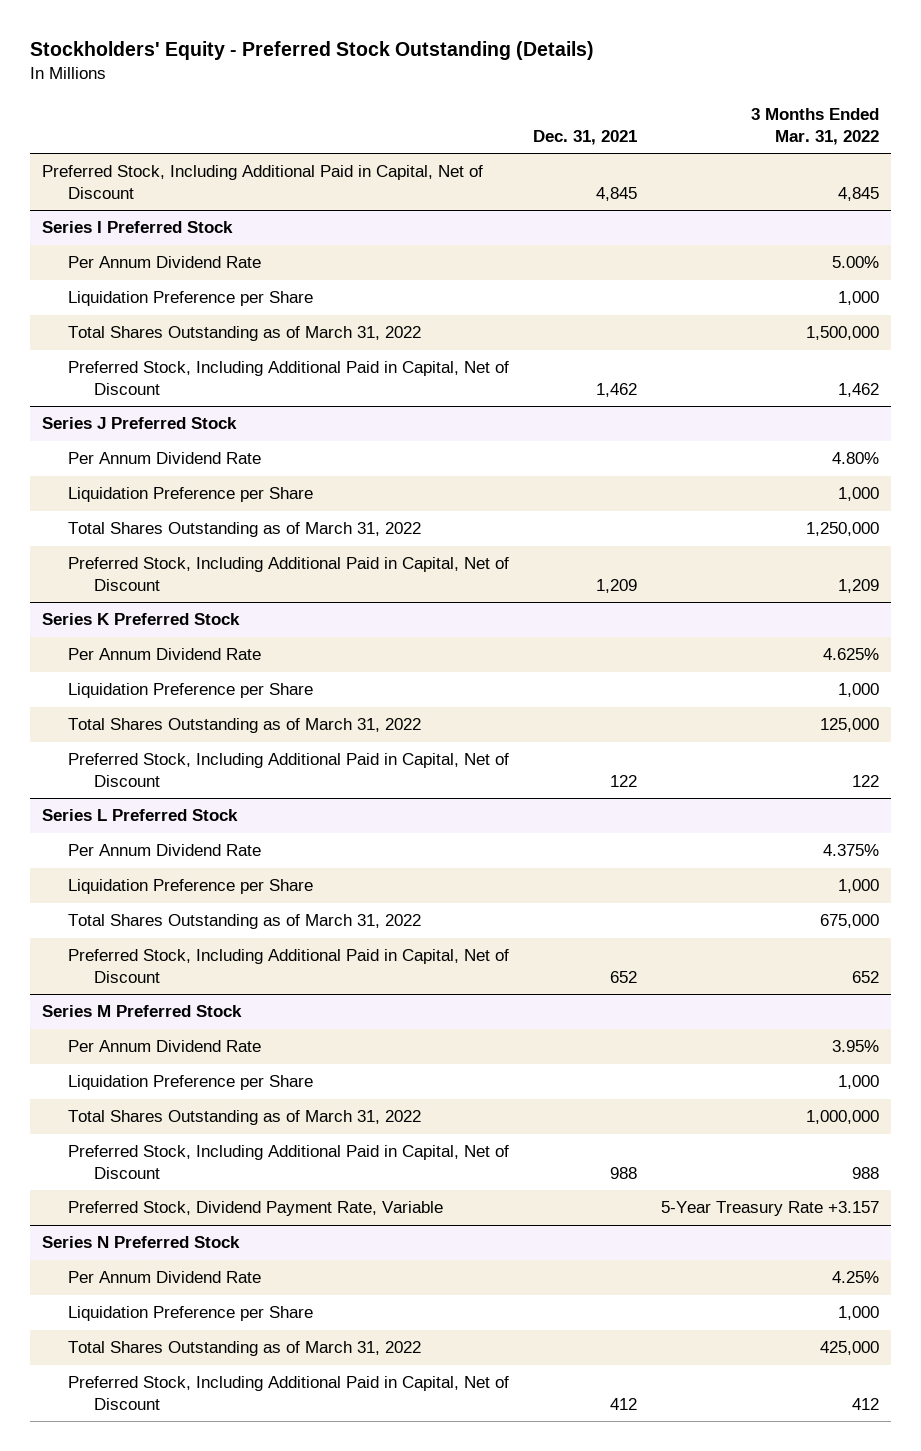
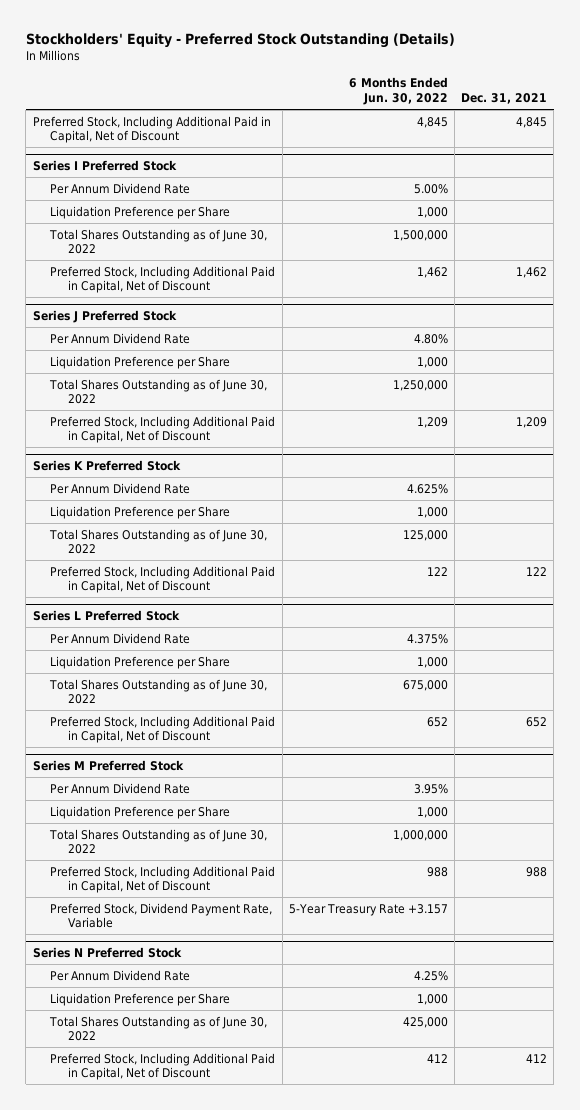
- | Dec. 31, 2021 | 3 Months Ended Mar. 31, 2022
+ | 6 Months Ended Jun. 30, 2022 | Dec. 31, 2021
@ Series I Preferred Stock
- Total Shares Outstanding as of March 31, 2022 | | 1,500,000
+ Total Shares Outstanding as of June 30, 2022 | 1,500,000 |
@ Series J Preferred Stock
- Total Shares Outstanding as of March 31, 2022 | | 1,250,000
+ Total Shares Outstanding as of June 30, 2022 | 1,250,000 |
@ Series K Preferred Stock
- Total Shares Outstanding as of March 31, 2022 | | 125,000
+ Total Shares Outstanding as of June 30, 2022 | 125,000 |
@ Series L Preferred Stock
- Total Shares Outstanding as of March 31, 2022 | | 675,000
+ Total Shares Outstanding as of June 30, 2022 | 675,000 |
@ Series M Preferred Stock
- Total Shares Outstanding as of March 31, 2022 | | 1,000,000
+ Total Shares Outstanding as of June 30, 2022 | 1,000,000 |
@ Series N Preferred Stock
- Total Shares Outstanding as of March 31, 2022 | | 425,000
+ Total Shares Outstanding as of June 30, 2022 | 425,000 |

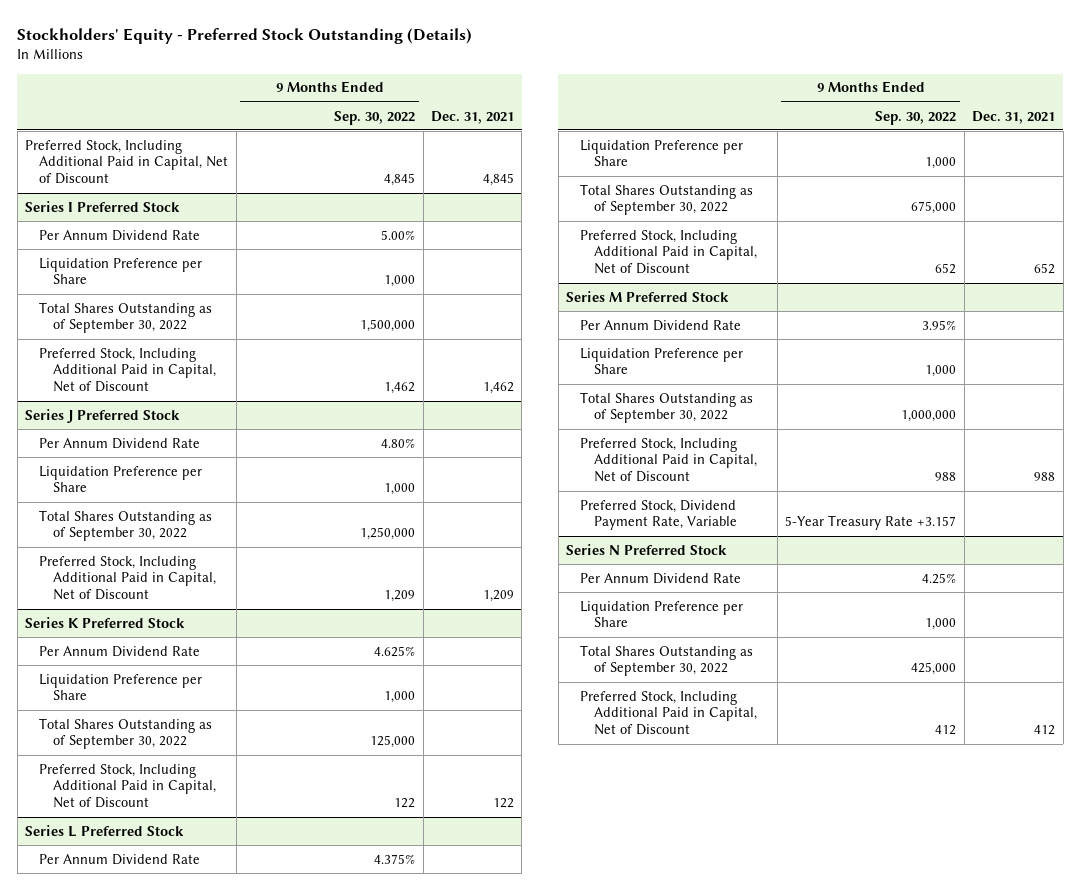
- | 6 Months Ended Jun. 30, 2022 | Dec. 31, 2021
+ | 9 Months Ended Sep. 30, 2022 | Dec. 31, 2021
@ Series I Preferred Stock
- Total Shares Outstanding as of June 30, 2022 | 1,500,000 |
+ Total Shares Outstanding as of September 30, 2022 | 1,500,000 |
@ Series J Preferred Stock
- Total Shares Outstanding as of June 30, 2022 | 1,250,000 |
+ Total Shares Outstanding as of September 30, 2022 | 1,250,000 |
@ Series K Preferred Stock
- Total Shares Outstanding as of June 30, 2022 | 125,000 |
+ Total Shares Outstanding as of September 30, 2022 | 125,000 |
@ Series L Preferred Stock
- Total Shares Outstanding as of June 30, 2022 | 675,000 |
+ Total Shares Outstanding as of September 30, 2022 | 675,000 |
@ Series M Preferred Stock
- Total Shares Outstanding as of June 30, 2022 | 1,000,000 |
+ Total Shares Outstanding as of September 30, 2022 | 1,000,000 |
@ Series N Preferred Stock
- Total Shares Outstanding as of June 30, 2022 | 425,000 |
+ Total Shares Outstanding as of September 30, 2022 | 425,000 |

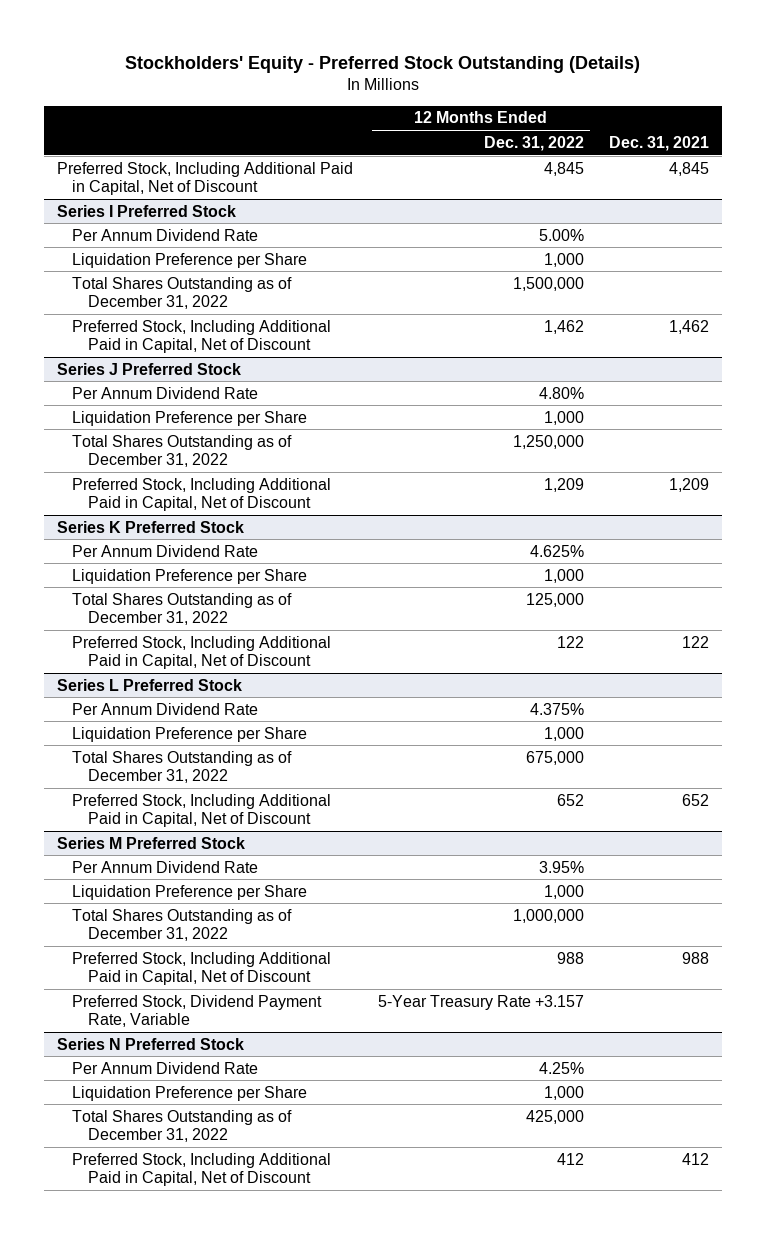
- | 9 Months Ended Sep. 30, 2022 | Dec. 31, 2021
+ | 12 Months Ended Dec. 31, 2022 | Dec. 31, 2021
@ Series I Preferred Stock
- Total Shares Outstanding as of September 30, 2022 | 1,500,000 |
+ Total Shares Outstanding as of December 31, 2022 | 1,500,000 |
@ Series J Preferred Stock
- Total Shares Outstanding as of September 30, 2022 | 1,250,000 |
+ Total Shares Outstanding as of December 31, 2022 | 1,250,000 |
@ Series K Preferred Stock
- Total Shares Outstanding as of September 30, 2022 | 125,000 |
+ Total Shares Outstanding as of December 31, 2022 | 125,000 |
@ Series L Preferred Stock
- Total Shares Outstanding as of September 30, 2022 | 675,000 |
+ Total Shares Outstanding as of December 31, 2022 | 675,000 |
@ Series M Preferred Stock
- Total Shares Outstanding as of September 30, 2022 | 1,000,000 |
+ Total Shares Outstanding as of December 31, 2022 | 1,000,000 |
@ Series N Preferred Stock
- Total Shares Outstanding as of September 30, 2022 | 425,000 |
+ Total Shares Outstanding as of December 31, 2022 | 425,000 |

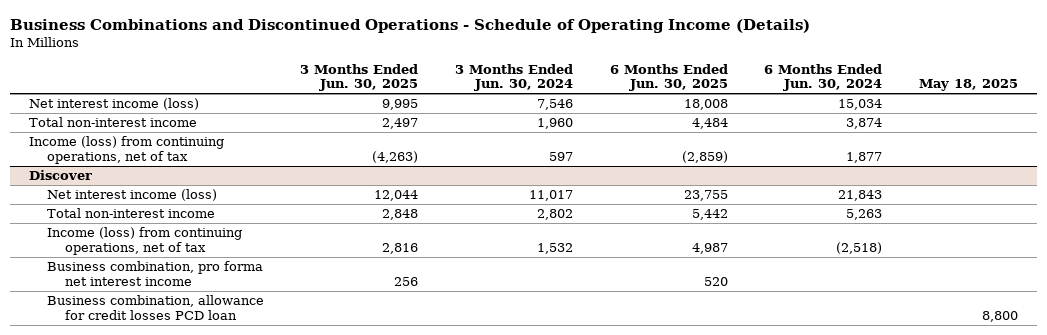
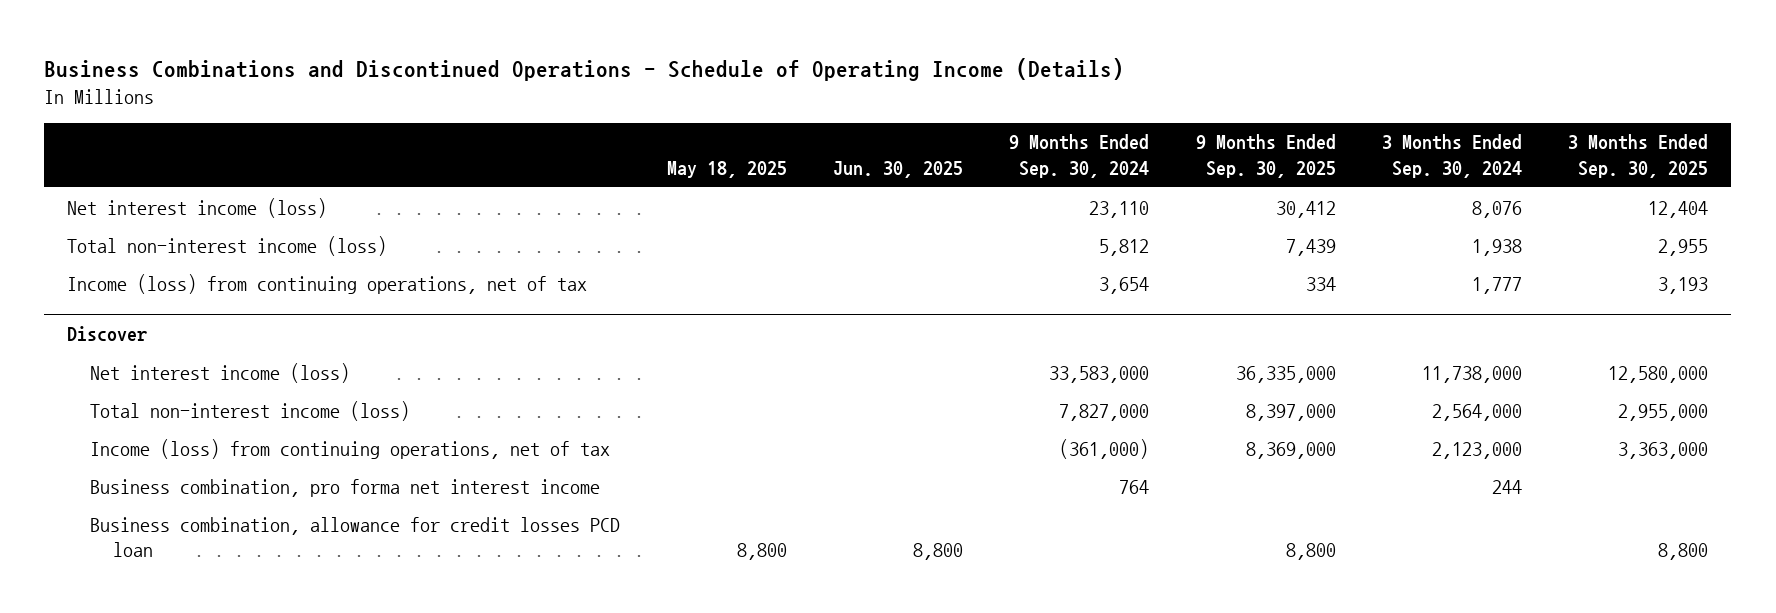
- | 3 Months Ended Jun. 30, 2025 | 3 Months Ended Jun. 30, 2024 | 6 Months Ended Jun. 30, 2025 | 6 Months Ended Jun. 30, 2024 | May 18, 2025
+ | May 18, 2025 | Jun. 30, 2025 | 9 Months Ended Sep. 30, 2024 | 9 Months Ended Sep. 30, 2025 | 3 Months Ended Sep. 30, 2024 | 3 Months Ended Sep. 30, 2025
- Total non-interest income | 2,497 | 1,960 | 4,484 | 3,874 |
+ Total non-interest income (loss) | | | 5,812 | 7,439 | 1,938 | 2,955
@ Discover
- Total non-interest income | 2,848 | 2,802 | 5,442 | 5,263 |
+ Total non-interest income (loss) | | | 7,827,000 | 8,397,000 | 2,564,000 | 2,955,000

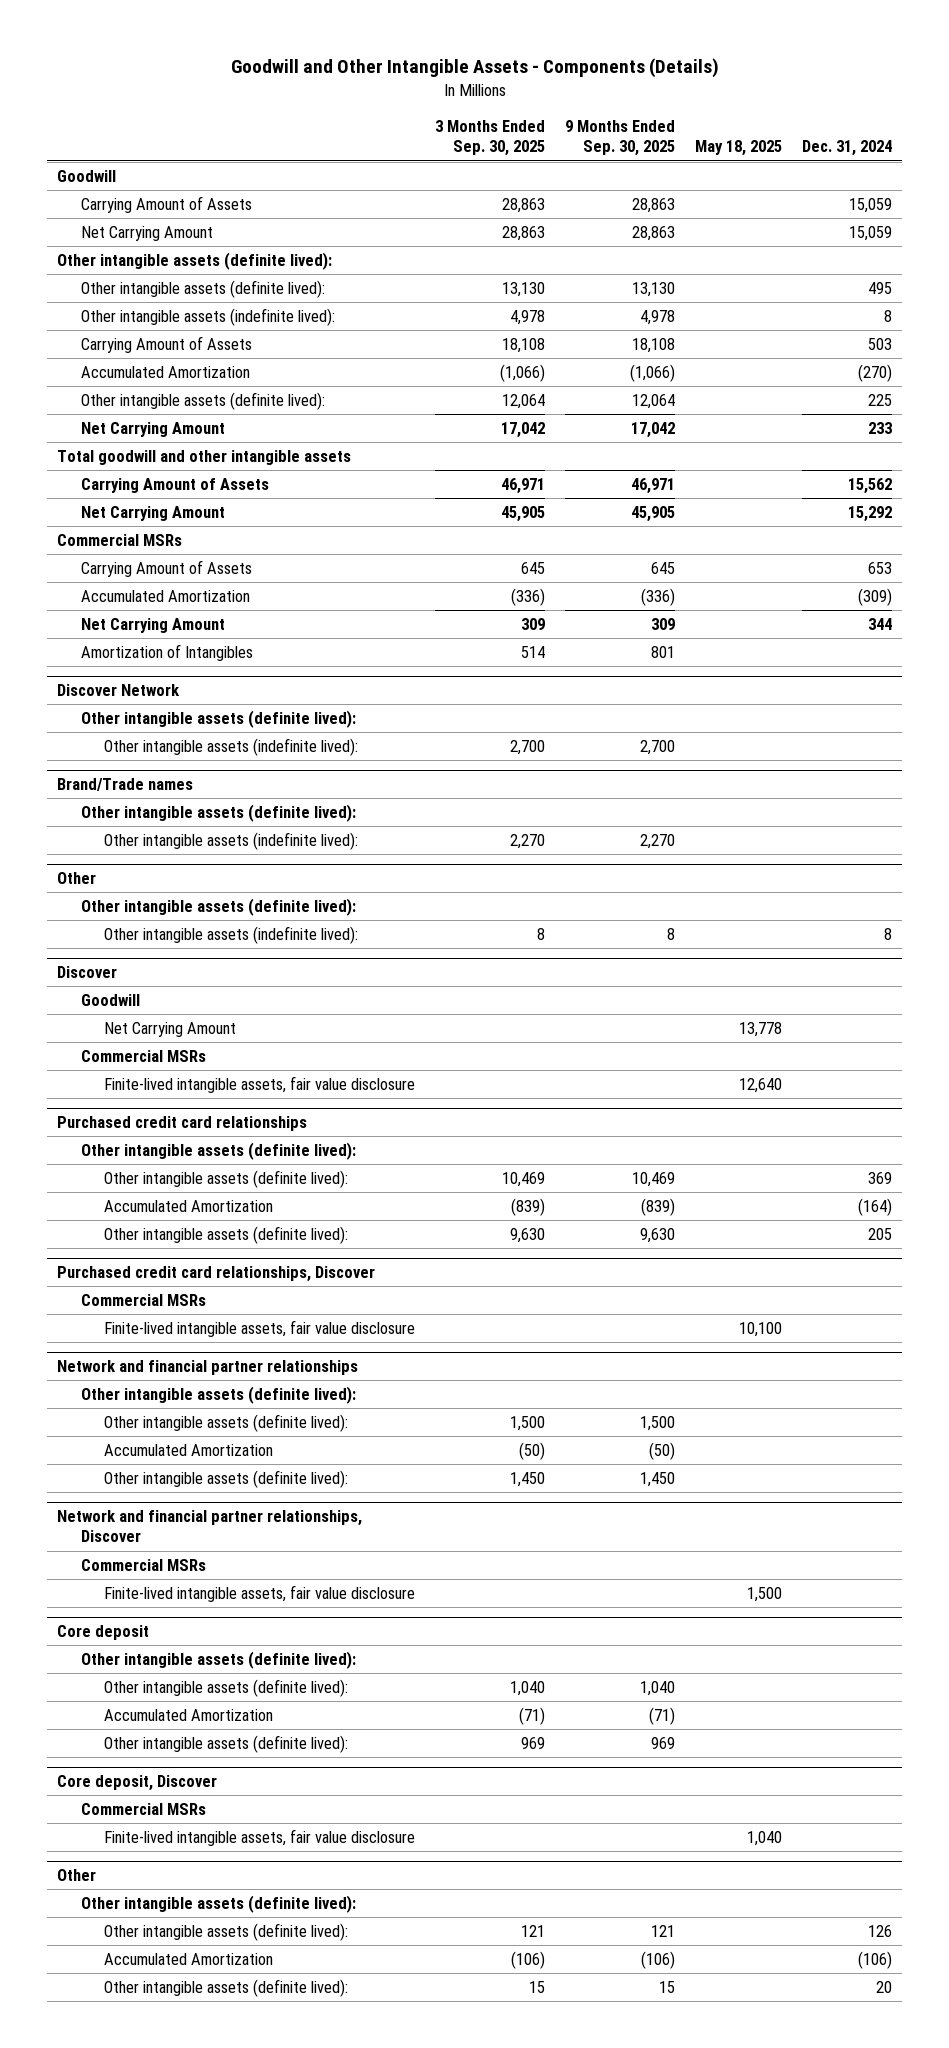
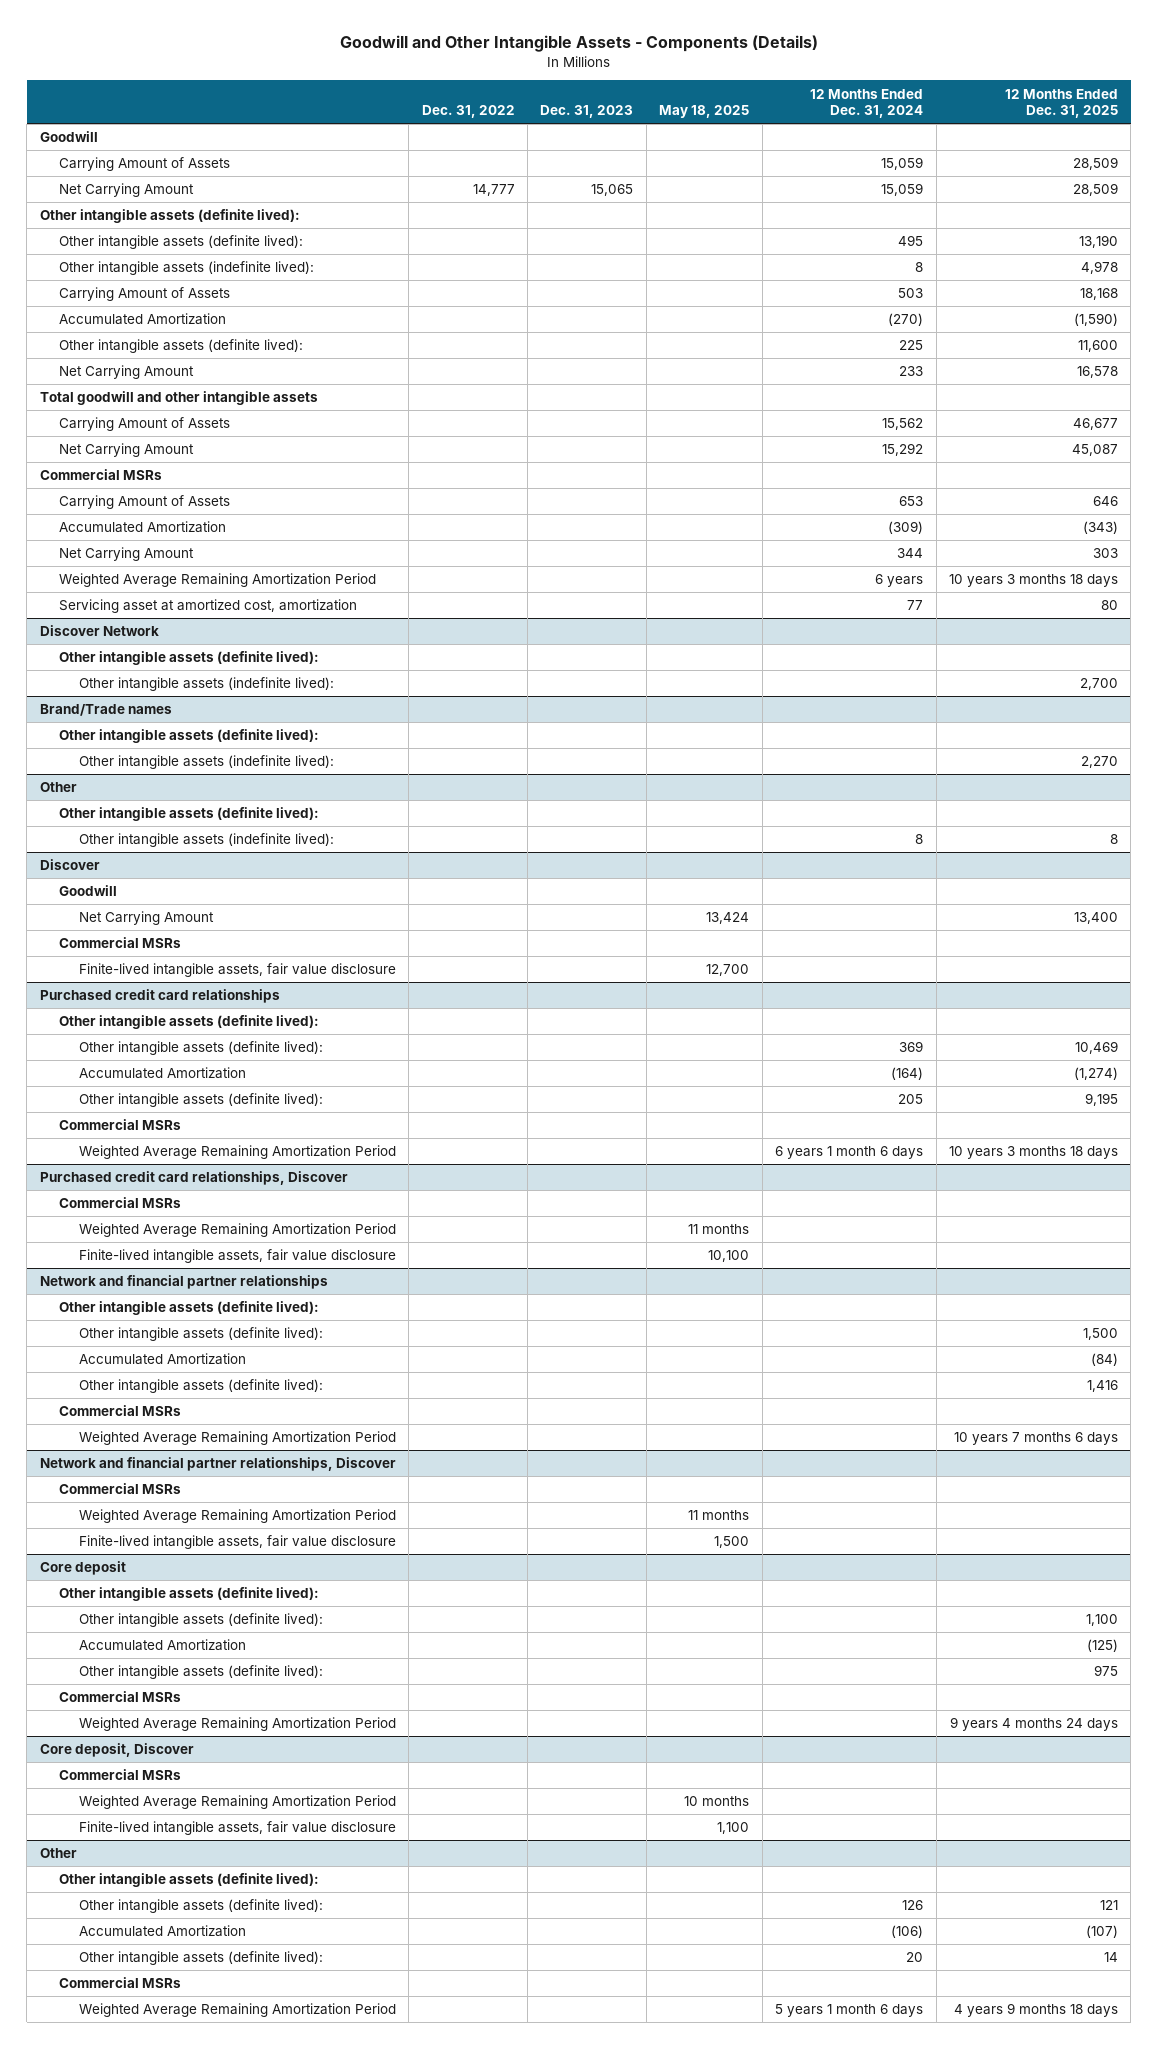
- | 3 Months Ended Sep. 30, 2025 | 9 Months Ended Sep. 30, 2025 | May 18, 2025 | Dec. 31, 2024
+ | Dec. 31, 2022 | Dec. 31, 2023 | May 18, 2025 | 12 Months Ended Dec. 31, 2024 | 12 Months Ended Dec. 31, 2025
- Amortization of Intangibles | 514 | 801 | |
+ Weighted Average Remaining Amortization Period | | | | 6 years | 10 years 3 months 18 days
+ Servicing asset at amortized cost, amortization | | | | 77 | 80
@ Discover
- Net Carrying Amount | | | 13,778 |
+ Net Carrying Amount | | | 13,424 | | 13,400
- Finite-lived intangible assets, fair value disclosure | | | 12,640 |
+ Finite-lived intangible assets, fair value disclosure | | | 12,700 | |
@ Purchased credit card relationships
+ Commercial MSRs
+ Weighted Average Remaining Amortization Period | | | | 6 years 1 month 6 days | 10 years 3 months 18 days
@ Purchased credit card relationships, Discover
+ Weighted Average Remaining Amortization Period | | | 11 months | |
@ Network and financial partner relationships
+ Commercial MSRs
+ Weighted Average Remaining Amortization Period | | | | | 10 years 7 months 6 days
@ Network and financial partner relationships, Discover
+ Weighted Average Remaining Amortization Period | | | 11 months | |
@ Core deposit
+ Commercial MSRs
+ Weighted Average Remaining Amortization Period | | | | | 9 years 4 months 24 days
@ Core deposit, Discover
- Finite-lived intangible assets, fair value disclosure | | | 1,040 |
+ Weighted Average Remaining Amortization Period | | | 10 months | |
+ Finite-lived intangible assets, fair value disclosure | | | 1,100 | |
@ Other
+ Commercial MSRs
+ Weighted Average Remaining Amortization Period | | | | 5 years 1 month 6 days | 4 years 9 months 18 days

